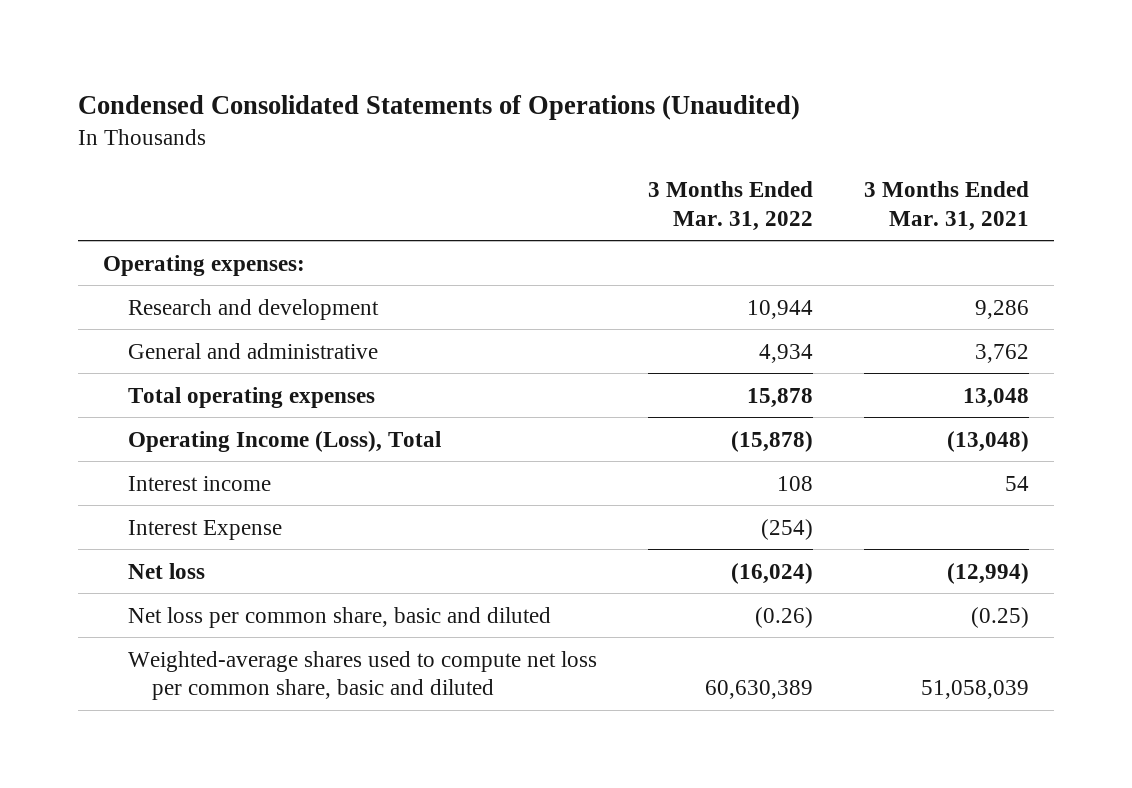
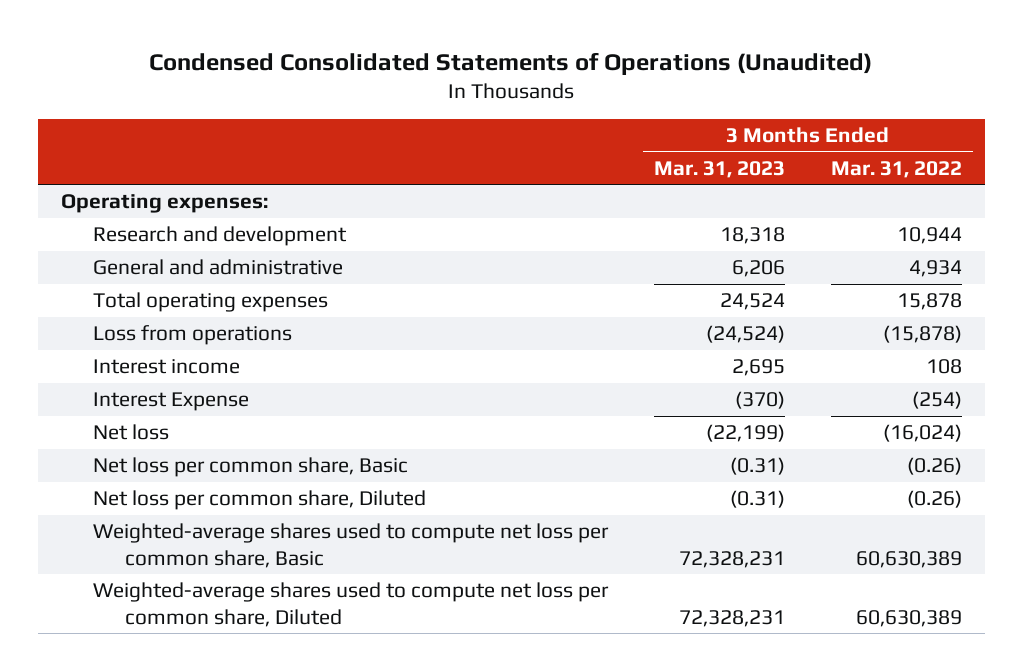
- | 3 Months Ended Mar. 31, 2022 | 3 Months Ended Mar. 31, 2021
+ | 3 Months Ended Mar. 31, 2023 | 3 Months Ended Mar. 31, 2022
- Operating Income (Loss), Total | (15,878) | (13,048)
+ Loss from operations | (24,524) | (15,878)
- Net loss per common share, basic and diluted | (0.26) | (0.25)
- Weighted-average shares used to compute net loss per common share, basic and diluted | 60,630,389 | 51,058,039
+ Net loss per common share, Basic | (0.31) | (0.26)
+ Net loss per common share, Diluted | (0.31) | (0.26)
+ Weighted-average shares used to compute net loss per common share, Basic | 72,328,231 | 60,630,389
+ Weighted-average shares used to compute net loss per common share, Diluted | 72,328,231 | 60,630,389

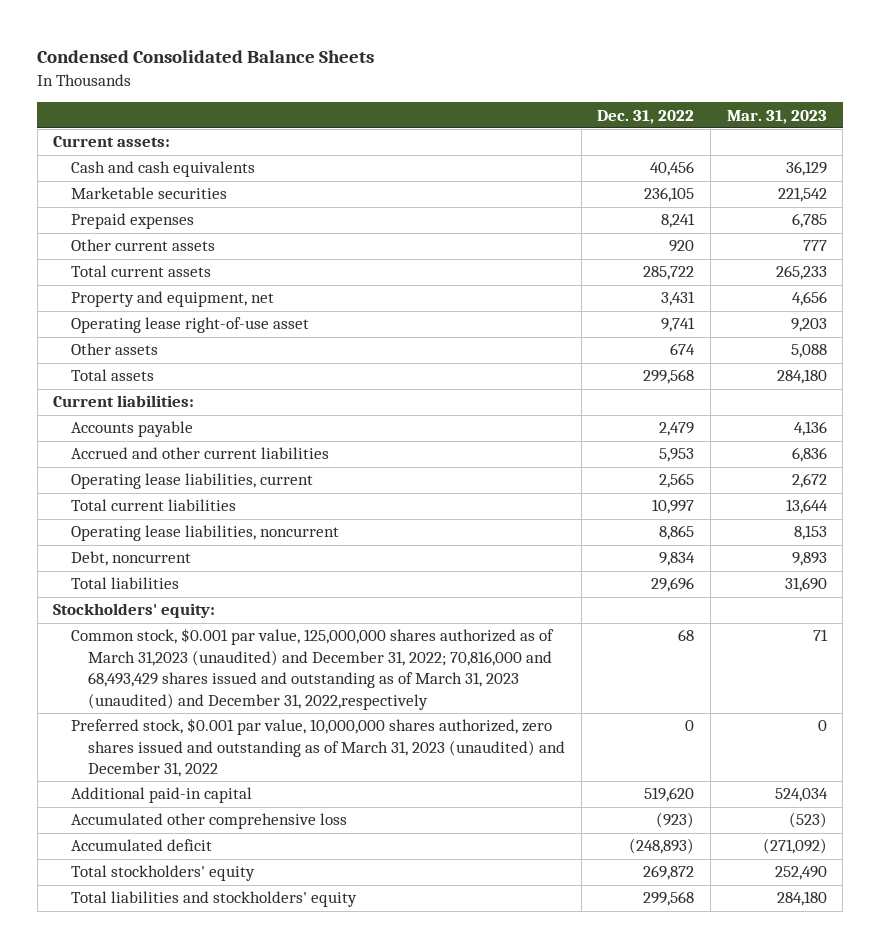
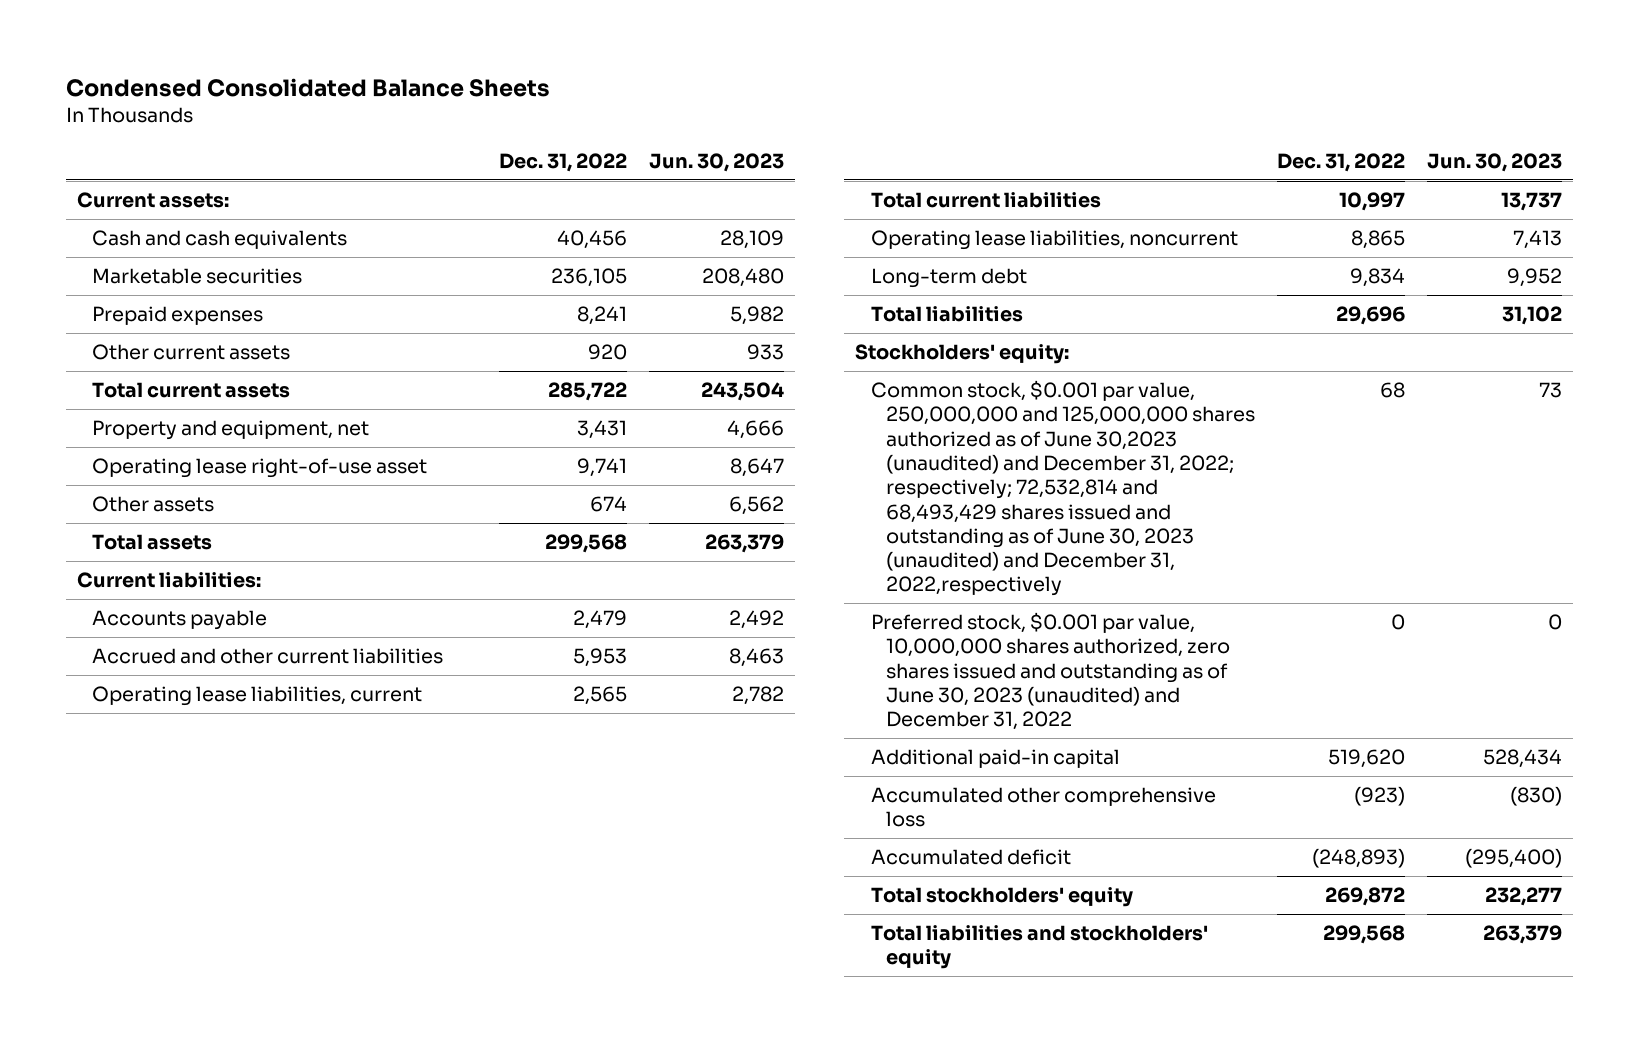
- | Dec. 31, 2022 | Mar. 31, 2023
+ | Dec. 31, 2022 | Jun. 30, 2023
- Debt, noncurrent | 9,834 | 9,893
+ Long-term debt | 9,834 | 9,952
- Common stock, $0.001 par value, 125,000,000 shares authorized as of March 31,2023 (unaudited) and December 31, 2022; 70,816,000 and 68,493,429 shares issued and outstanding as of March 31, 2023 (unaudited) and December 31, 2022,respectively | 68 | 71
- Preferred stock, $0.001 par value, 10,000,000 shares authorized, zero shares issued and outstanding as of March 31, 2023 (unaudited) and December 31, 2022 | 0 | 0
+ Common stock, $0.001 par value, 250,000,000 and 125,000,000 shares authorized as of June 30,2023 (unaudited) and December 31, 2022; respectively; 72,532,814 and 68,493,429 shares issued and outstanding as of June 30, 2023 (unaudited) and December 31, 2022,respectively | 68 | 73
+ Preferred stock, $0.001 par value, 10,000,000 shares authorized, zero shares issued and outstanding as of June 30, 2023 (unaudited) and December 31, 2022 | 0 | 0

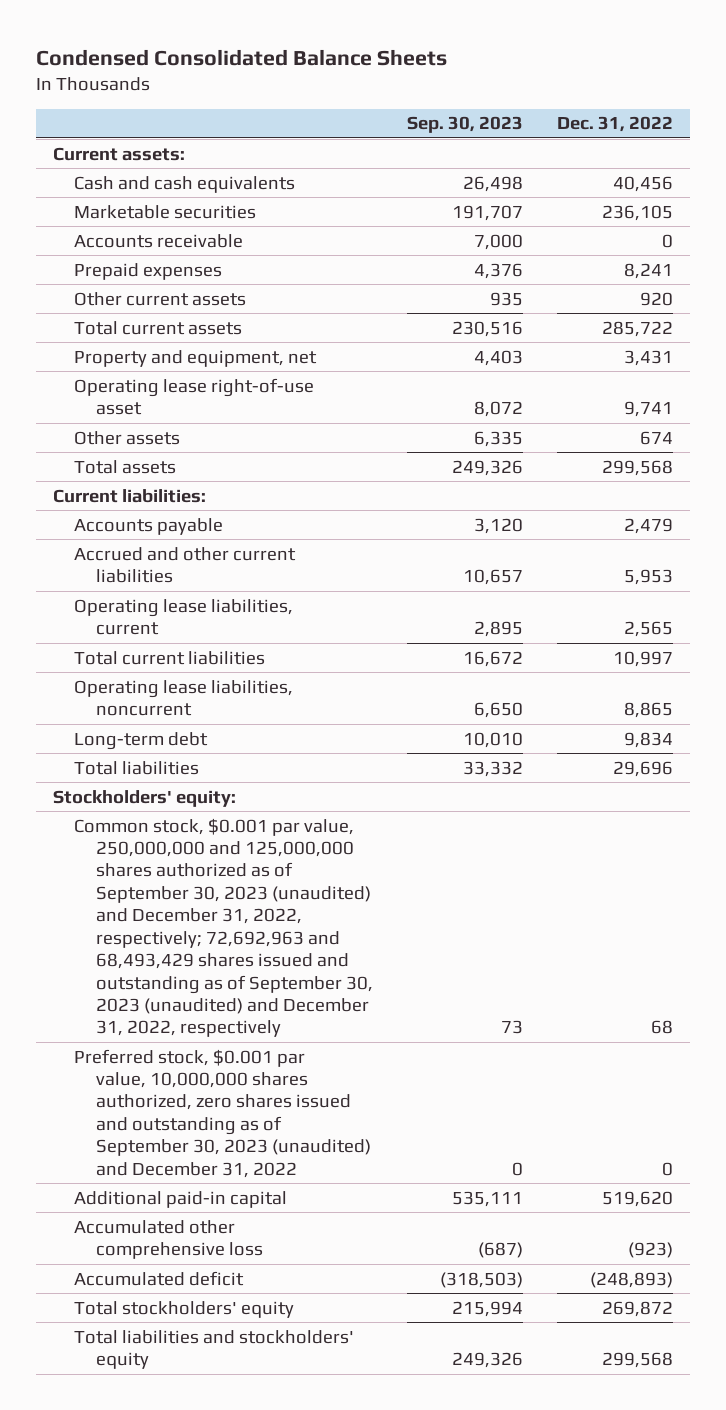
- | Dec. 31, 2022 | Jun. 30, 2023
+ | Sep. 30, 2023 | Dec. 31, 2022
+ Accounts receivable | 7,000 | 0
- Common stock, $0.001 par value, 250,000,000 and 125,000,000 shares authorized as of June 30,2023 (unaudited) and December 31, 2022; respectively; 72,532,814 and 68,493,429 shares issued and outstanding as of June 30, 2023 (unaudited) and December 31, 2022,respectively | 68 | 73
- Preferred stock, $0.001 par value, 10,000,000 shares authorized, zero shares issued and outstanding as of June 30, 2023 (unaudited) and December 31, 2022 | 0 | 0
+ Common stock, $0.001 par value, 250,000,000 and 125,000,000 shares authorized as of September 30, 2023 (unaudited) and December 31, 2022, respectively; 72,692,963 and 68,493,429 shares issued and outstanding as of September 30, 2023 (unaudited) and December 31, 2022, respectively | 73 | 68
+ Preferred stock, $0.001 par value, 10,000,000 shares authorized, zero shares issued and outstanding as of September 30, 2023 (unaudited) and December 31, 2022 | 0 | 0

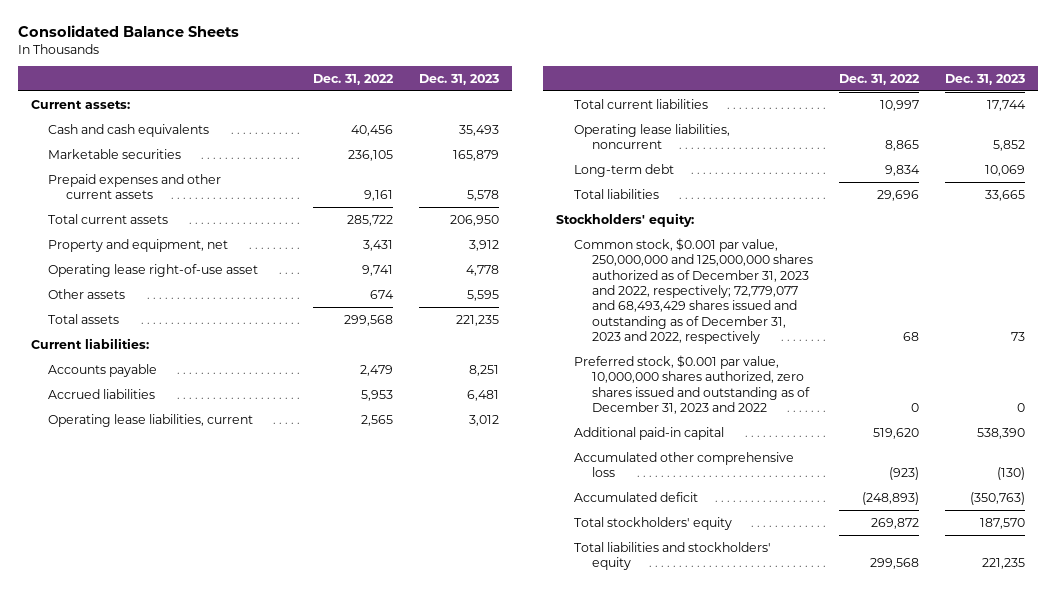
- Condensed Consolidated Balance Sheets
+ Consolidated Balance Sheets
- | Sep. 30, 2023 | Dec. 31, 2022
+ | Dec. 31, 2022 | Dec. 31, 2023
- Accounts receivable | 7,000 | 0
- Prepaid expenses | 4,376 | 8,241
- Other current assets | 935 | 920
+ Prepaid expenses and other current assets | 9,161 | 5,578
- Accrued and other current liabilities | 10,657 | 5,953
+ Accrued liabilities | 5,953 | 6,481
- Common stock, $0.001 par value, 250,000,000 and 125,000,000 shares authorized as of September 30, 2023 (unaudited) and December 31, 2022, respectively; 72,692,963 and 68,493,429 shares issued and outstanding as of September 30, 2023 (unaudited) and December 31, 2022, respectively | 73 | 68
- Preferred stock, $0.001 par value, 10,000,000 shares authorized, zero shares issued and outstanding as of September 30, 2023 (unaudited) and December 31, 2022 | 0 | 0
+ Common stock, $0.001 par value, 250,000,000 and 125,000,000 shares authorized as of December 31, 2023 and 2022, respectively; 72,779,077 and 68,493,429 shares issued and outstanding as of December 31, 2023 and 2022, respectively | 68 | 73
+ Preferred stock, $0.001 par value, 10,000,000 shares authorized, zero shares issued and outstanding as of December 31, 2023 and 2022 | 0 | 0

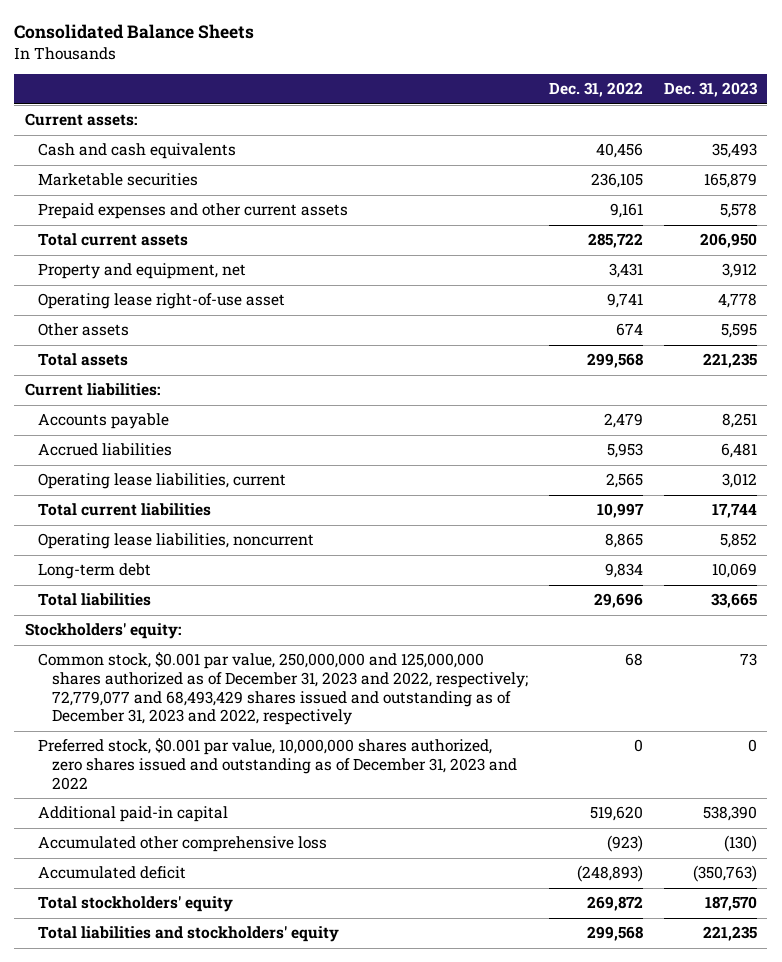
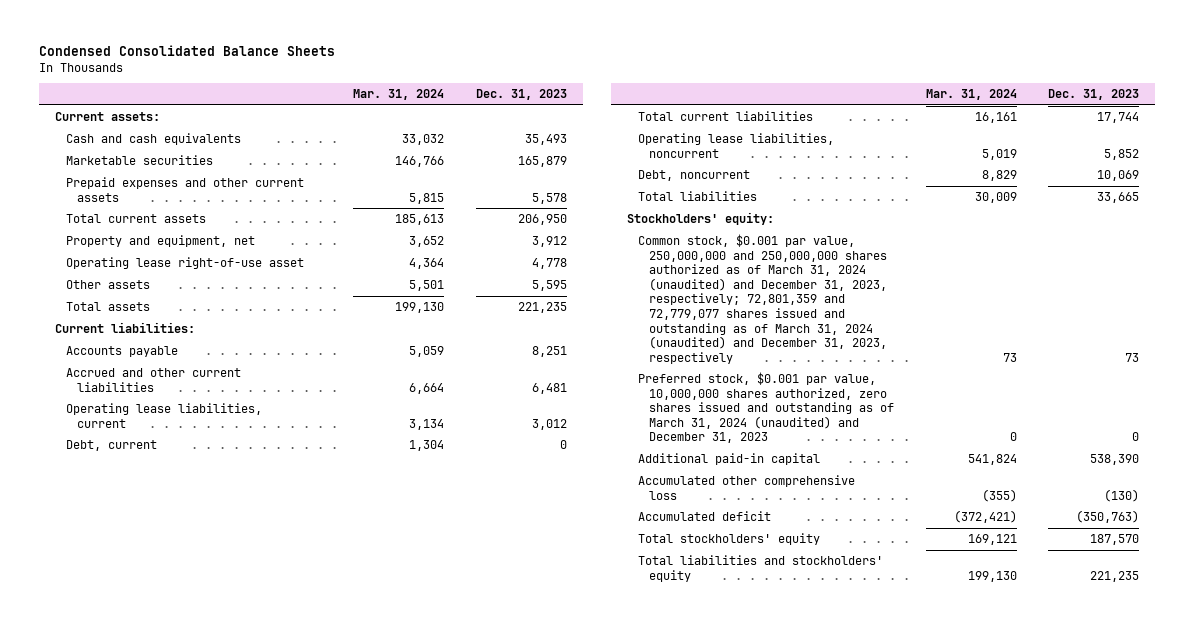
- Consolidated Balance Sheets
+ Condensed Consolidated Balance Sheets
- | Dec. 31, 2022 | Dec. 31, 2023
+ | Mar. 31, 2024 | Dec. 31, 2023
- Accrued liabilities | 5,953 | 6,481
+ Accrued and other current liabilities | 6,664 | 6,481
+ Debt, current | 1,304 | 0
- Long-term debt | 9,834 | 10,069
+ Debt, noncurrent | 8,829 | 10,069
- Common stock, $0.001 par value, 250,000,000 and 125,000,000 shares authorized as of December 31, 2023 and 2022, respectively; 72,779,077 and 68,493,429 shares issued and outstanding as of December 31, 2023 and 2022, respectively | 68 | 73
- Preferred stock, $0.001 par value, 10,000,000 shares authorized, zero shares issued and outstanding as of December 31, 2023 and 2022 | 0 | 0
+ Common stock, $0.001 par value, 250,000,000 and 250,000,000 shares authorized as of March 31, 2024 (unaudited) and December 31, 2023, respectively; 72,801,359 and 72,779,077 shares issued and outstanding as of March 31, 2024 (unaudited) and December 31, 2023, respectively | 73 | 73
+ Preferred stock, $0.001 par value, 10,000,000 shares authorized, zero shares issued and outstanding as of March 31, 2024 (unaudited) and December 31, 2023 | 0 | 0

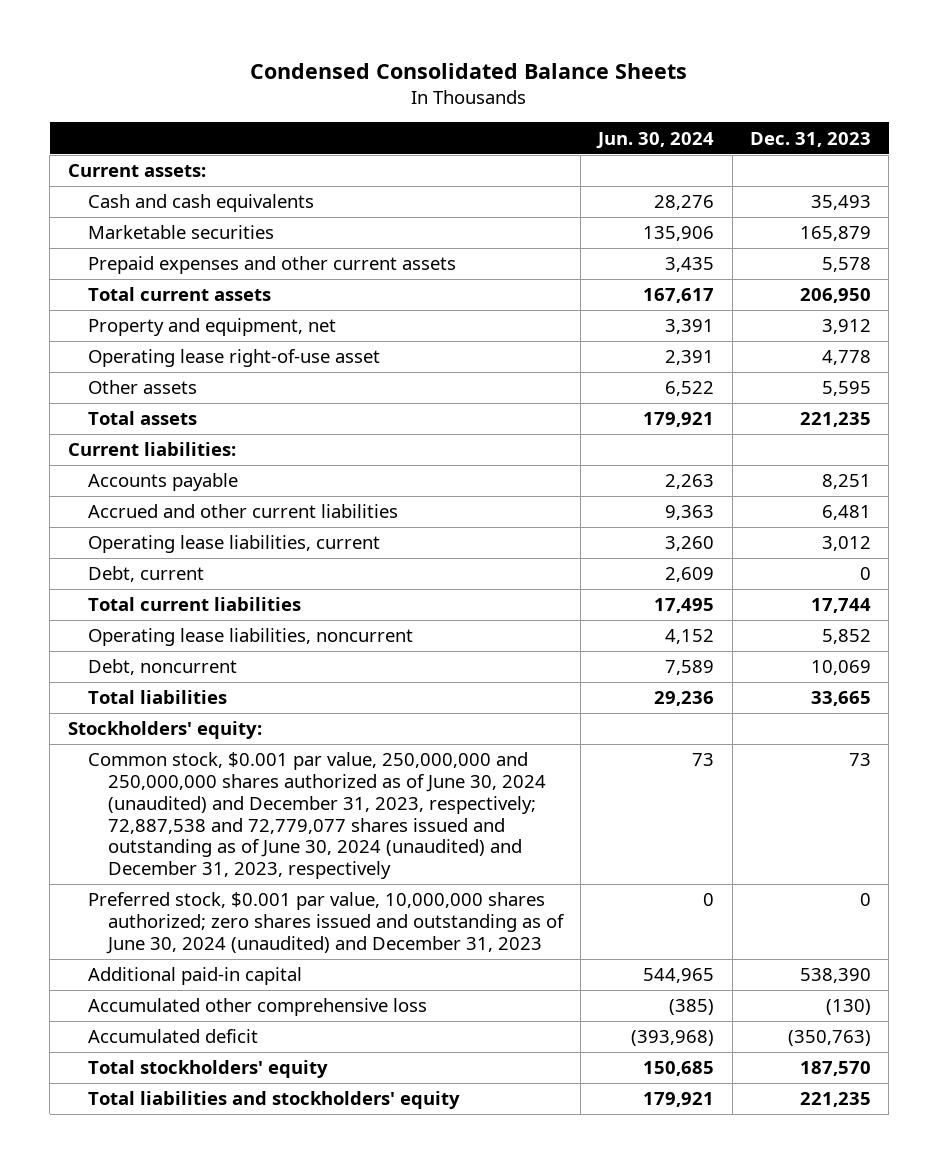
- | Mar. 31, 2024 | Dec. 31, 2023
+ | Jun. 30, 2024 | Dec. 31, 2023
- Common stock, $0.001 par value, 250,000,000 and 250,000,000 shares authorized as of March 31, 2024 (unaudited) and December 31, 2023, respectively; 72,801,359 and 72,779,077 shares issued and outstanding as of March 31, 2024 (unaudited) and December 31, 2023, respectively | 73 | 73
- Preferred stock, $0.001 par value, 10,000,000 shares authorized, zero shares issued and outstanding as of March 31, 2024 (unaudited) and December 31, 2023 | 0 | 0
+ Common stock, $0.001 par value, 250,000,000 and 250,000,000 shares authorized as of June 30, 2024 (unaudited) and December 31, 2023, respectively; 72,887,538 and 72,779,077 shares issued and outstanding as of June 30, 2024 (unaudited) and December 31, 2023, respectively | 73 | 73
+ Preferred stock, $0.001 par value, 10,000,000 shares authorized; zero shares issued and outstanding as of June 30, 2024 (unaudited) and December 31, 2023 | 0 | 0

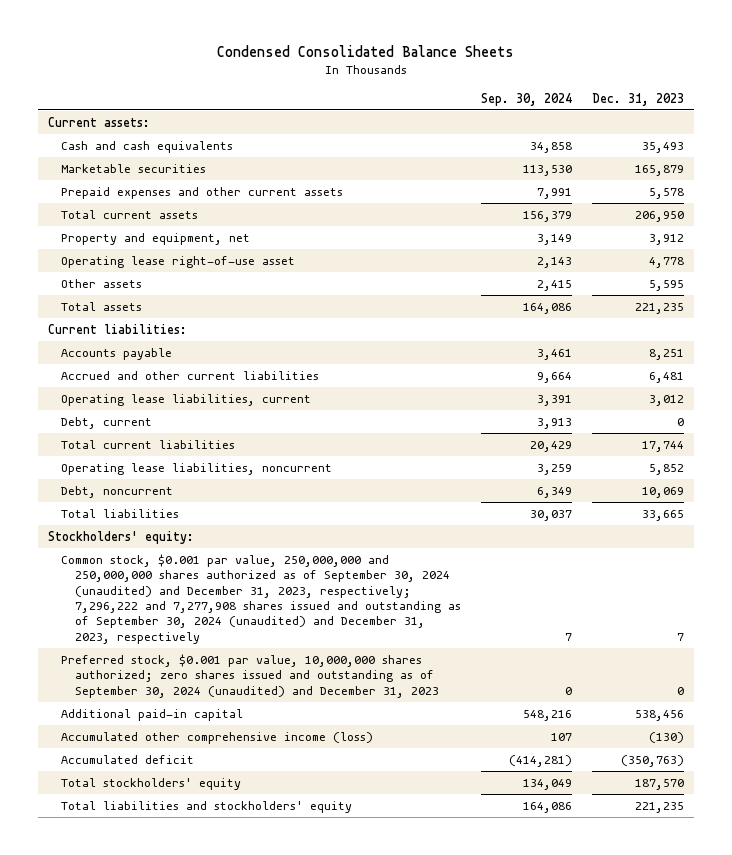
- | Jun. 30, 2024 | Dec. 31, 2023
+ | Sep. 30, 2024 | Dec. 31, 2023
- Common stock, $0.001 par value, 250,000,000 and 250,000,000 shares authorized as of June 30, 2024 (unaudited) and December 31, 2023, respectively; 72,887,538 and 72,779,077 shares issued and outstanding as of June 30, 2024 (unaudited) and December 31, 2023, respectively | 73 | 73
- Preferred stock, $0.001 par value, 10,000,000 shares authorized; zero shares issued and outstanding as of June 30, 2024 (unaudited) and December 31, 2023 | 0 | 0
- Additional paid-in capital | 544,965 | 538,390
- Accumulated other comprehensive loss | (385) | (130)
+ Common stock, $0.001 par value, 250,000,000 and 250,000,000 shares authorized as of September 30, 2024 (unaudited) and December 31, 2023, respectively; 7,296,222 and 7,277,908 shares issued and outstanding as of September 30, 2024 (unaudited) and December 31, 2023, respectively | 7 | 7
+ Preferred stock, $0.001 par value, 10,000,000 shares authorized; zero shares issued and outstanding as of September 30, 2024 (unaudited) and December 31, 2023 | 0 | 0
+ Additional paid-in capital | 548,216 | 538,456
+ Accumulated other comprehensive income (loss) | 107 | (130)

